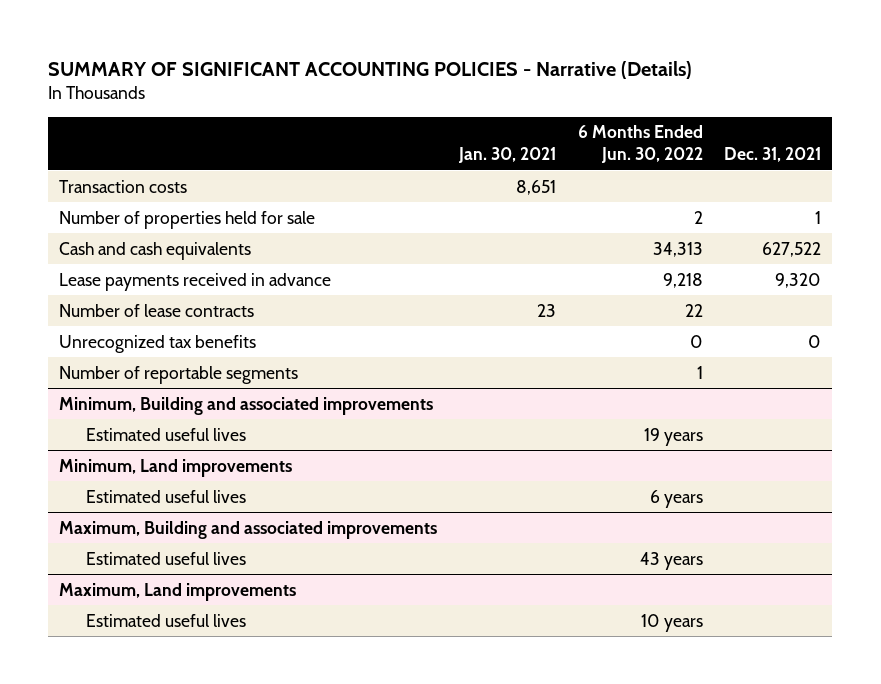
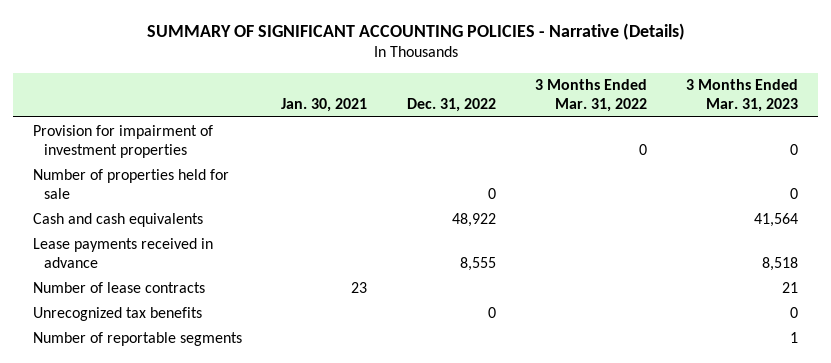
- | Jan. 30, 2021 | 6 Months Ended Jun. 30, 2022 | Dec. 31, 2021
+ | Jan. 30, 2021 | Dec. 31, 2022 | 3 Months Ended Mar. 31, 2022 | 3 Months Ended Mar. 31, 2023
- Transaction costs | 8,651 | |
+ Provision for impairment of investment properties | | | 0 | 0
- Minimum, Building and associated improvements
- Estimated useful lives | | 19 years |
- Minimum, Land improvements
- Estimated useful lives | | 6 years |
- Maximum, Building and associated improvements
- Estimated useful lives | | 43 years |
- Maximum, Land improvements
- Estimated useful lives | | 10 years |

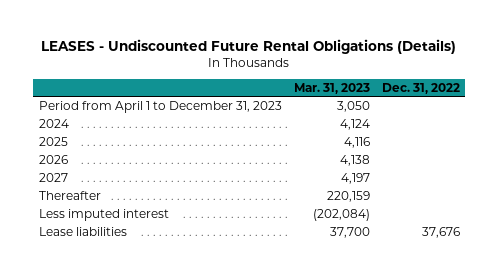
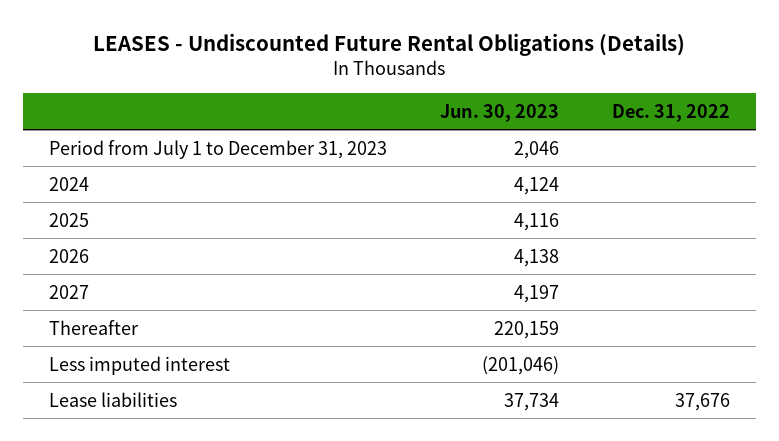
- | Mar. 31, 2023 | Dec. 31, 2022
+ | Jun. 30, 2023 | Dec. 31, 2022
- Period from April 1 to December 31, 2023 | 3,050 |
+ Period from July 1 to December 31, 2023 | 2,046 |

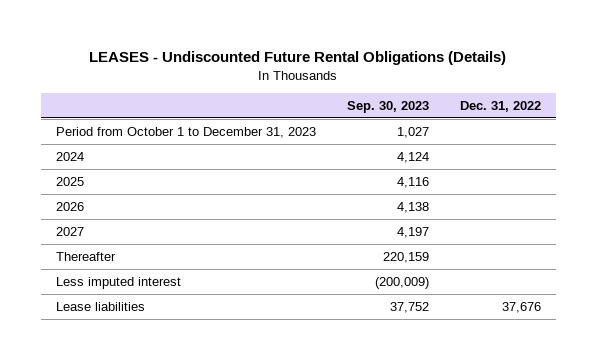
- | Jun. 30, 2023 | Dec. 31, 2022
+ | Sep. 30, 2023 | Dec. 31, 2022
- Period from July 1 to December 31, 2023 | 2,046 |
+ Period from October 1 to December 31, 2023 | 1,027 |

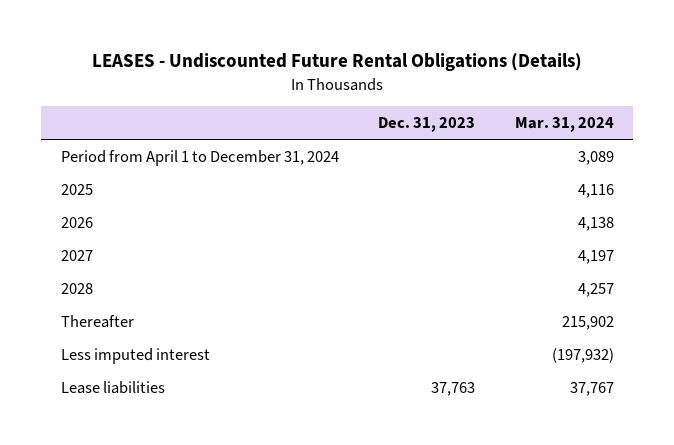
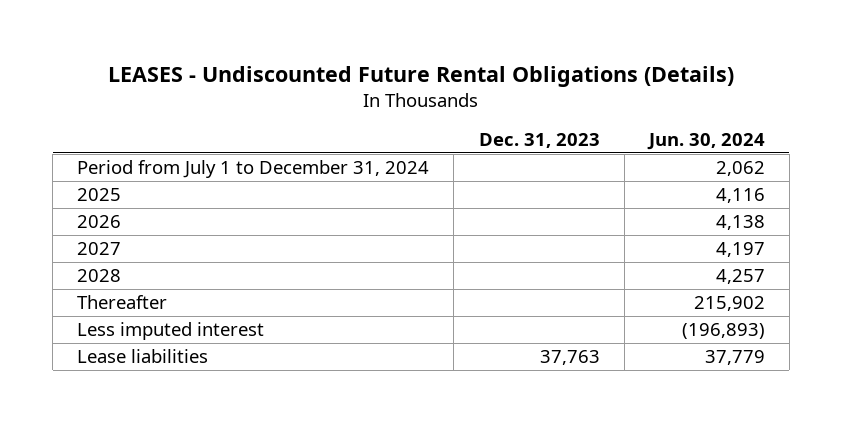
- | Dec. 31, 2023 | Mar. 31, 2024
+ | Dec. 31, 2023 | Jun. 30, 2024
- Period from April 1 to December 31, 2024 | | 3,089
+ Period from July 1 to December 31, 2024 | | 2,062

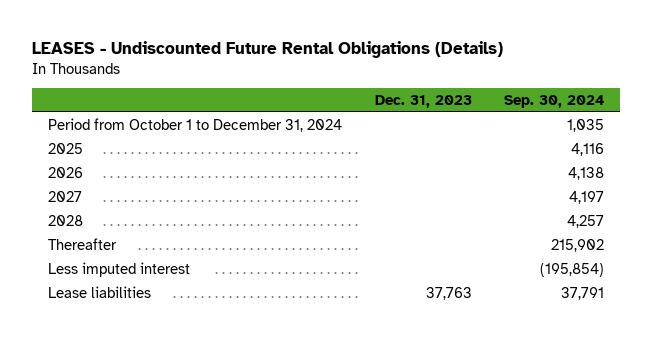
- | Dec. 31, 2023 | Jun. 30, 2024
+ | Dec. 31, 2023 | Sep. 30, 2024
- Period from July 1 to December 31, 2024 | | 2,062
+ Period from October 1 to December 31, 2024 | | 1,035

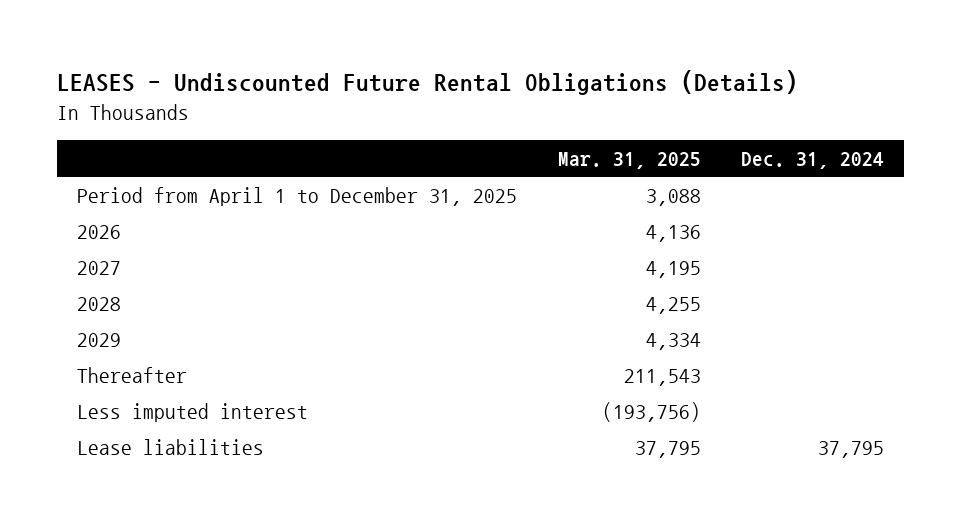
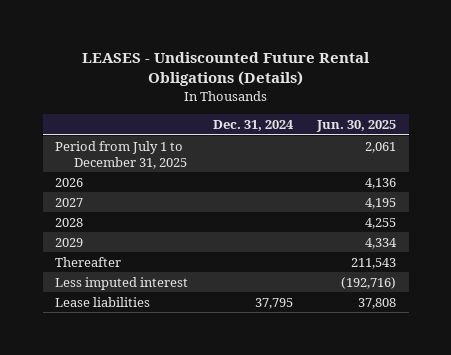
- | Mar. 31, 2025 | Dec. 31, 2024
+ | Dec. 31, 2024 | Jun. 30, 2025
- Period from April 1 to December 31, 2025 | 3,088 |
+ Period from July 1 to December 31, 2025 | | 2,061

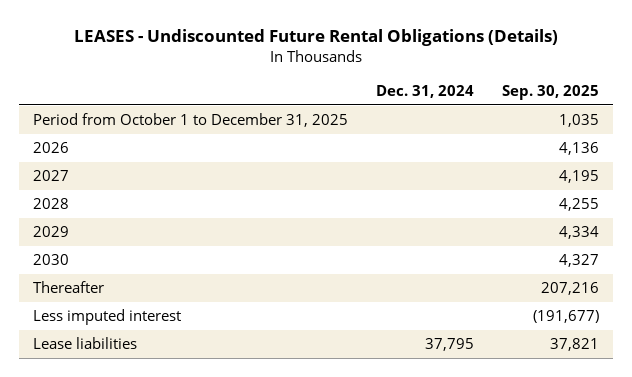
- | Dec. 31, 2024 | Jun. 30, 2025
+ | Dec. 31, 2024 | Sep. 30, 2025
- Period from July 1 to December 31, 2025 | | 2,061
+ Period from October 1 to December 31, 2025 | | 1,035
+ 2030 | | 4,327

